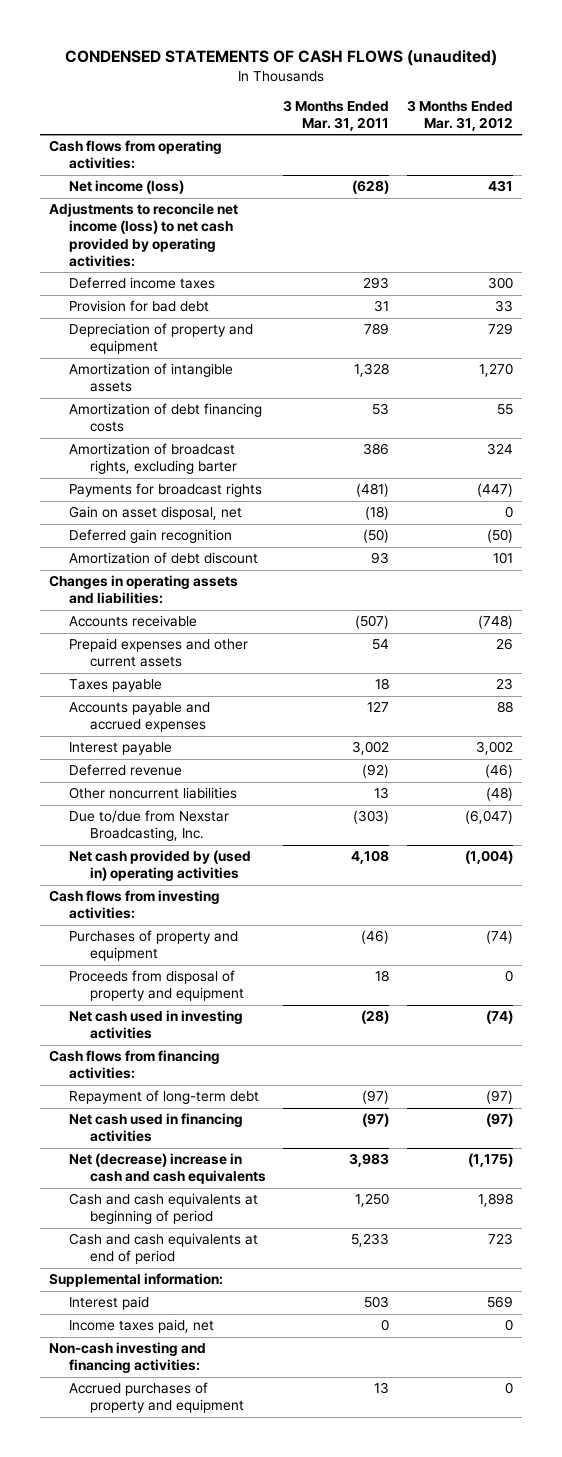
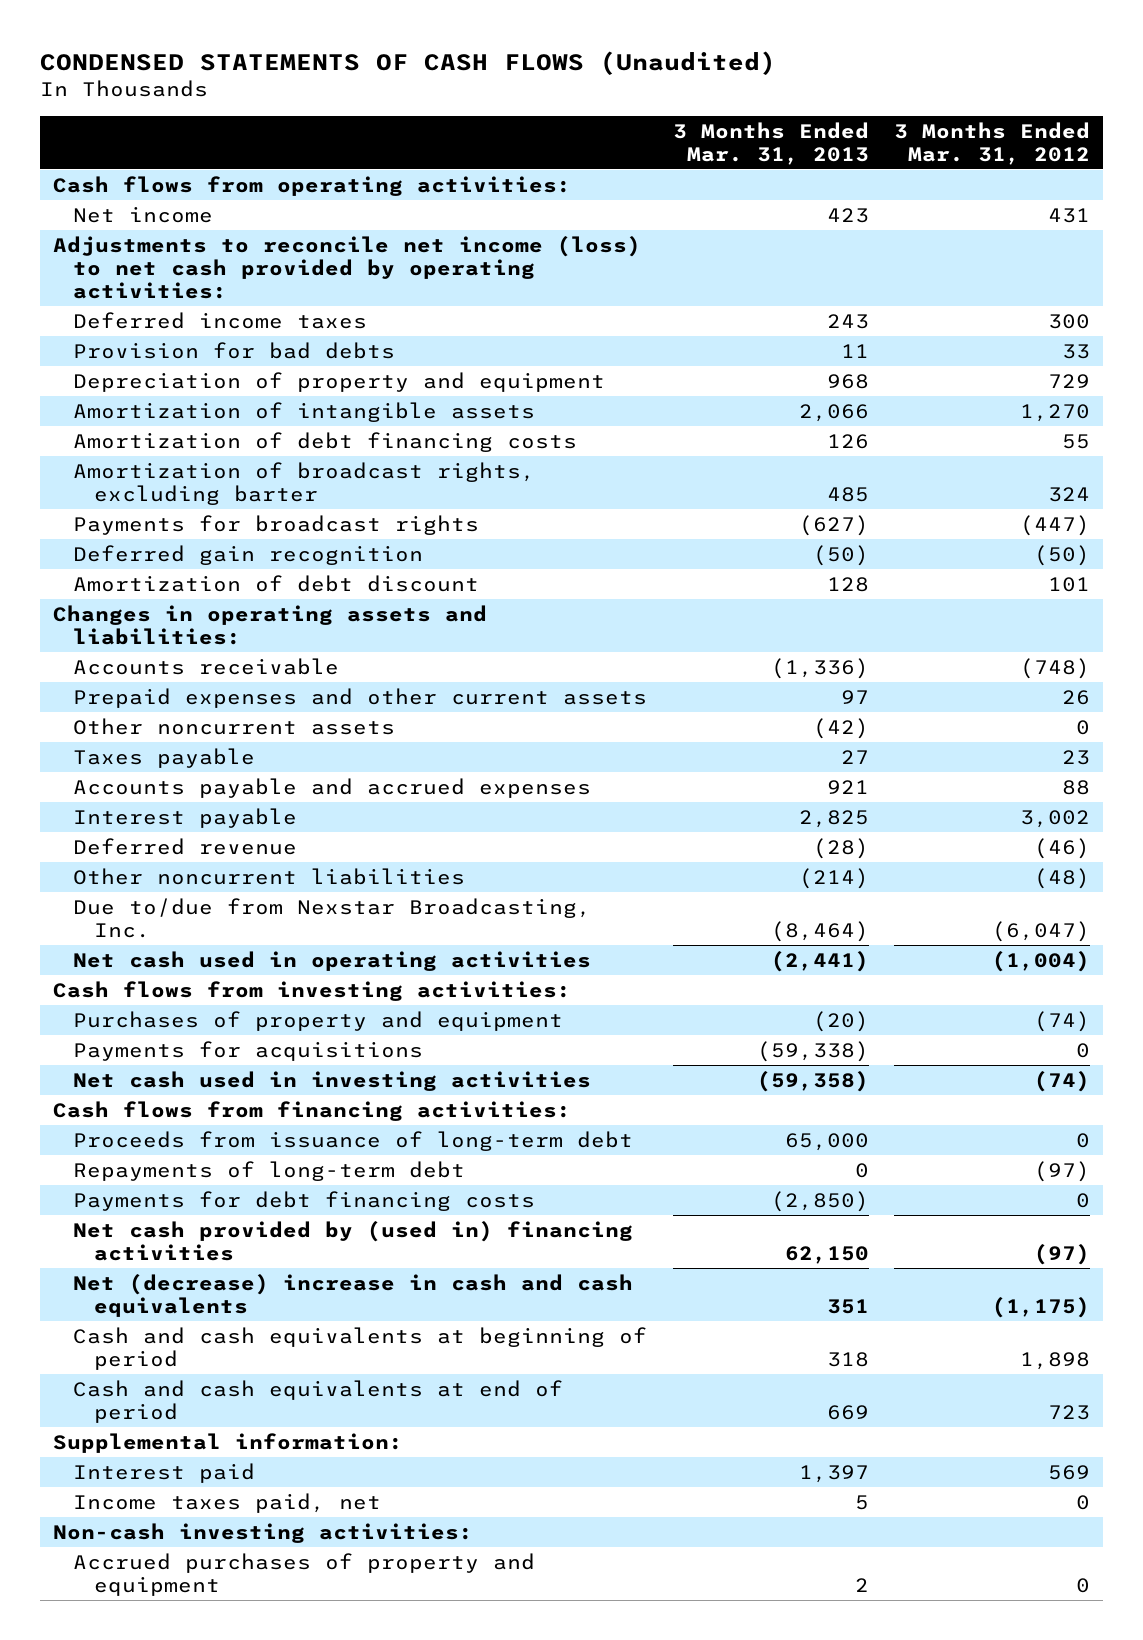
- CONDENSED STATEMENTS OF CASH FLOWS (unaudited)
+ CONDENSED STATEMENTS OF CASH FLOWS (Unaudited)
- | 3 Months Ended Mar. 31, 2011 | 3 Months Ended Mar. 31, 2012
+ | 3 Months Ended Mar. 31, 2013 | 3 Months Ended Mar. 31, 2012
- Net income (loss) | (628) | 431
+ Net income | 423 | 431
- Provision for bad debt | 31 | 33
+ Provision for bad debts | 11 | 33
- Gain on asset disposal, net | (18) | 0
+ Other noncurrent assets | (42) | 0
- Net cash provided by (used in) operating activities | 4,108 | (1,004)
+ Net cash used in operating activities | (2,441) | (1,004)
- Proceeds from disposal of property and equipment | 18 | 0
+ Payments for acquisitions | (59,338) | 0
- Repayment of long-term debt | (97) | (97)
- Net cash used in financing activities | (97) | (97)
+ Proceeds from issuance of long-term debt | 65,000 | 0
+ Repayments of long-term debt | 0 | (97)
+ Payments for debt financing costs | (2,850) | 0
+ Net cash provided by (used in) financing activities | 62,150 | (97)
- Non-cash investing and financing activities:
+ Non-cash investing activities:

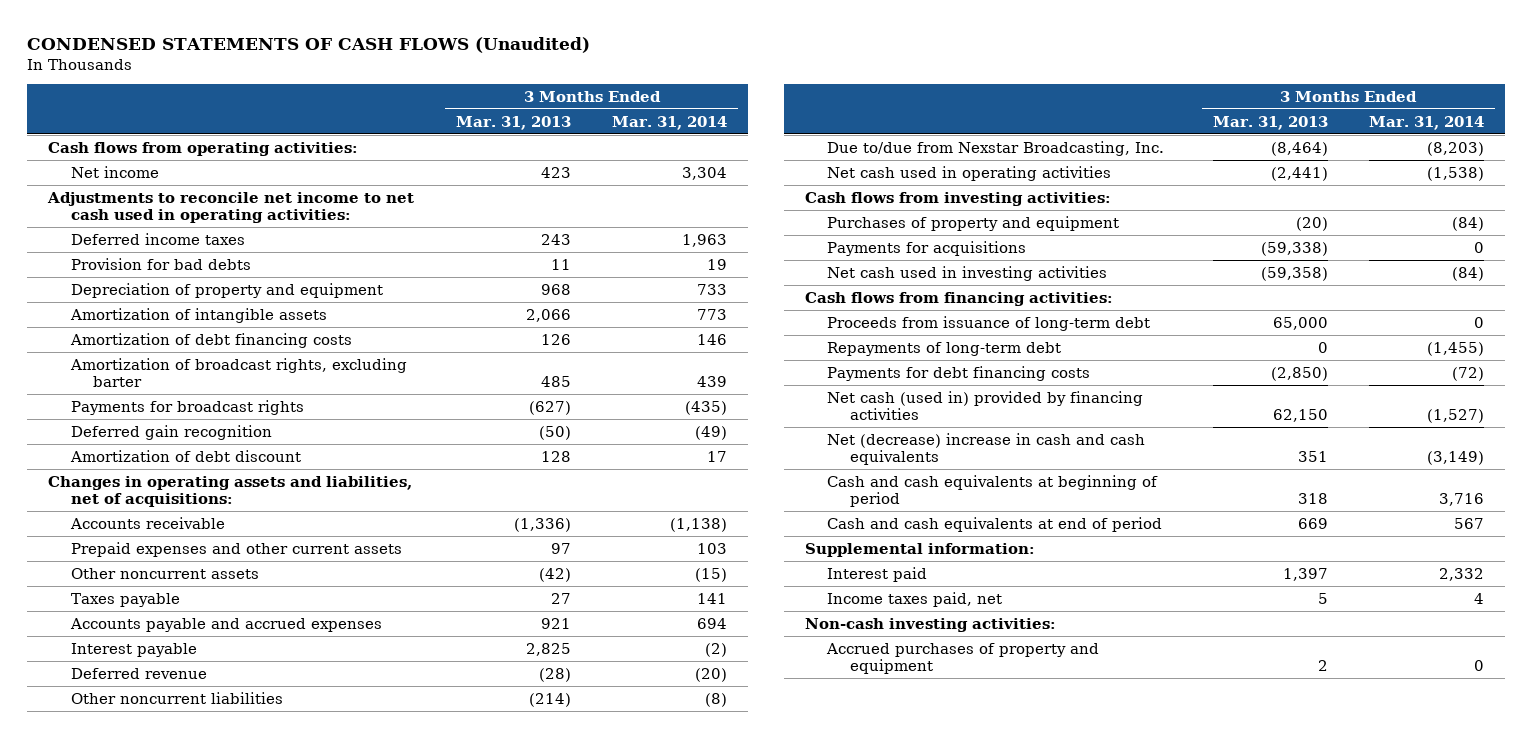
- | 3 Months Ended Mar. 31, 2013 | 3 Months Ended Mar. 31, 2012
+ | 3 Months Ended Mar. 31, 2013 | 3 Months Ended Mar. 31, 2014
- Adjustments to reconcile net income (loss) to net cash provided by operating activities:
+ Adjustments to reconcile net income to net cash used in operating activities:
- Changes in operating assets and liabilities:
+ Changes in operating assets and liabilities, net of acquisitions:
- Net cash provided by (used in) financing activities | 62,150 | (97)
+ Net cash (used in) provided by financing activities | 62,150 | (1,527)

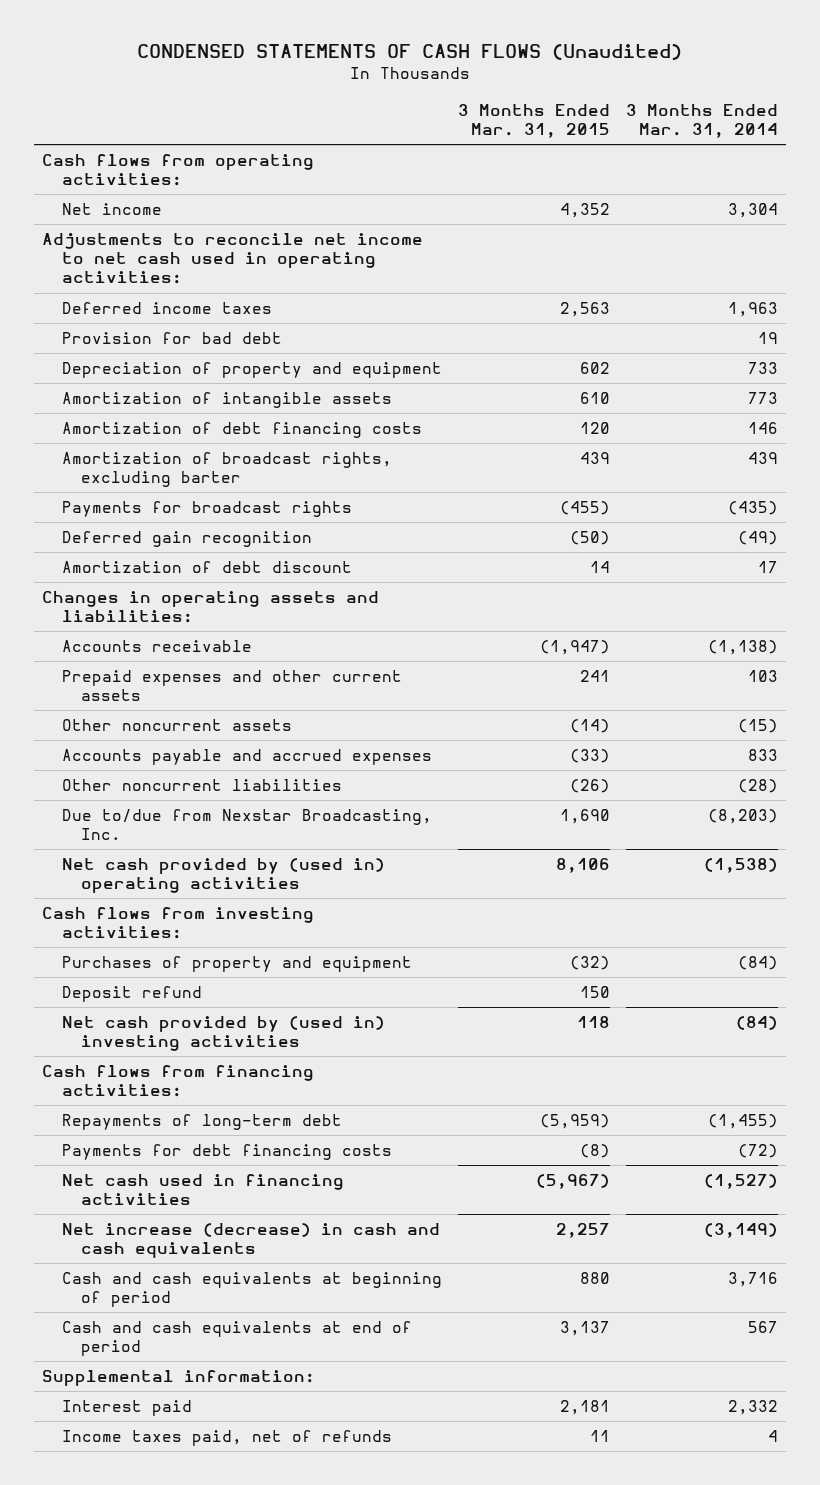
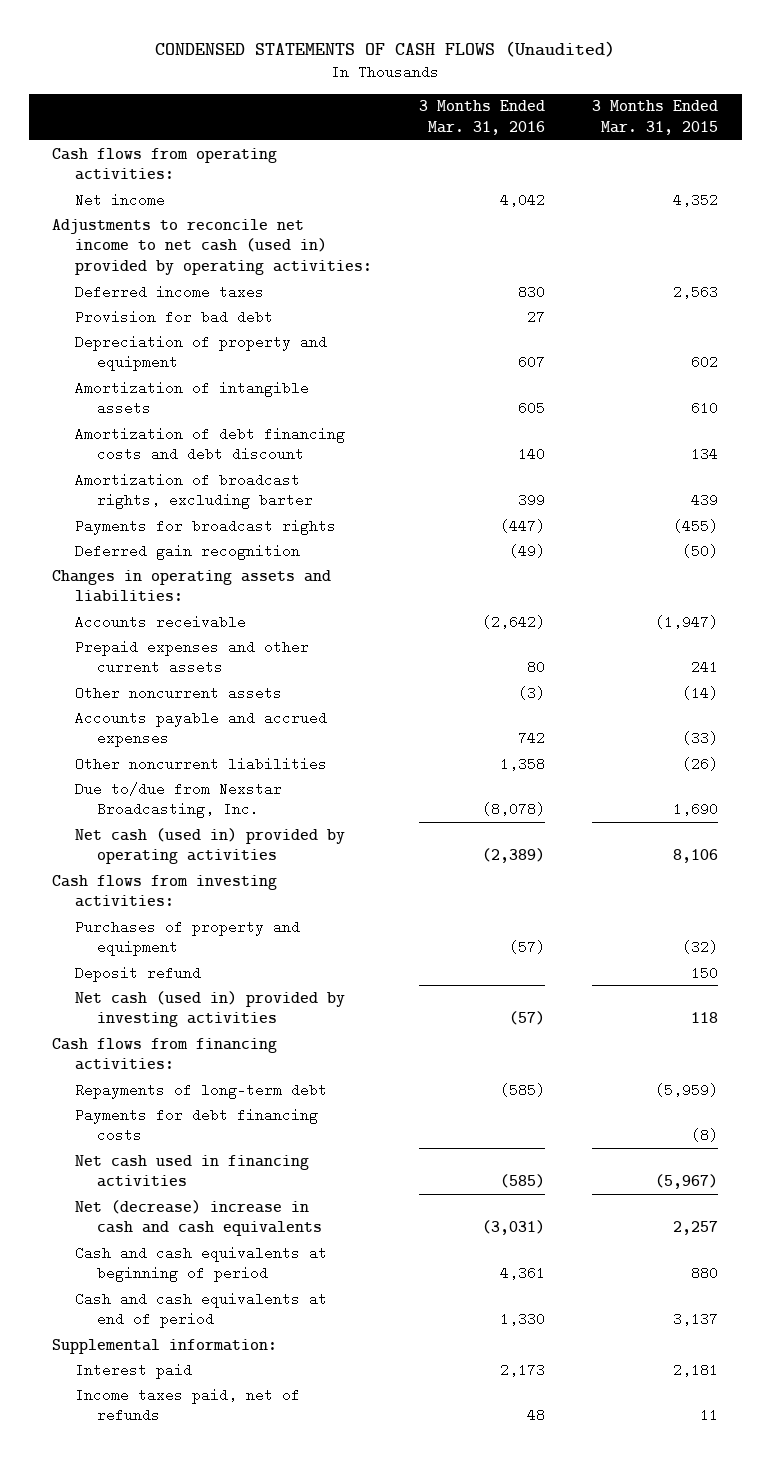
- | 3 Months Ended Mar. 31, 2015 | 3 Months Ended Mar. 31, 2014
+ | 3 Months Ended Mar. 31, 2016 | 3 Months Ended Mar. 31, 2015
- Adjustments to reconcile net income to net cash used in operating activities:
+ Adjustments to reconcile net income to net cash (used in) provided by operating activities:
- Amortization of debt financing costs | 120 | 146
+ Amortization of debt financing costs and debt discount | 140 | 134
- Amortization of debt discount | 14 | 17
- Net cash provided by (used in) operating activities | 8,106 | (1,538)
+ Net cash (used in) provided by operating activities | (2,389) | 8,106
- Net cash provided by (used in) investing activities | 118 | (84)
+ Net cash (used in) provided by investing activities | (57) | 118
- Net increase (decrease) in cash and cash equivalents | 2,257 | (3,149)
+ Net (decrease) increase in cash and cash equivalents | (3,031) | 2,257

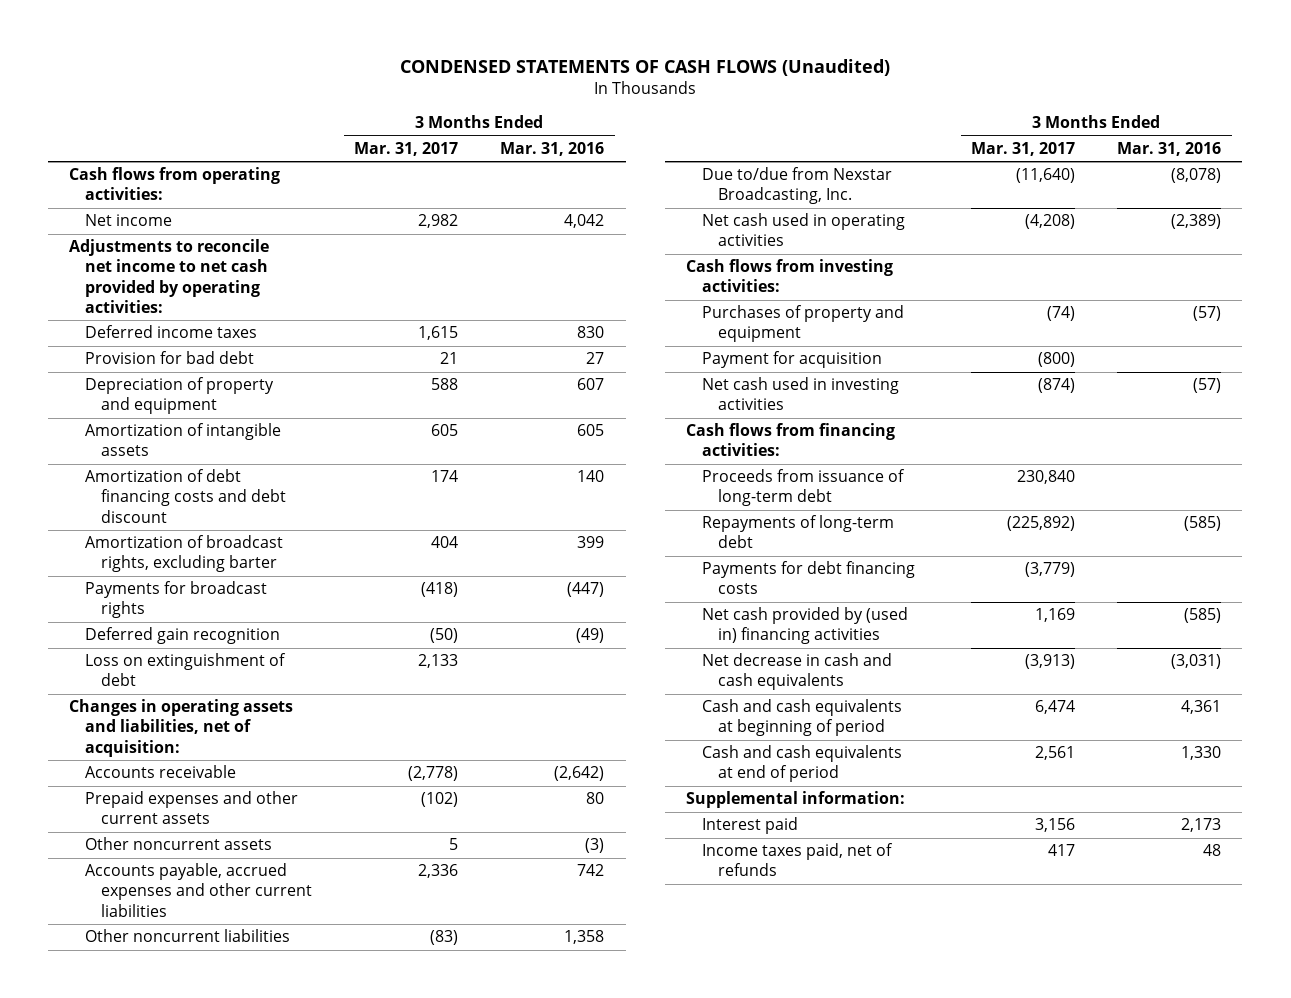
- | 3 Months Ended Mar. 31, 2016 | 3 Months Ended Mar. 31, 2015
+ | 3 Months Ended Mar. 31, 2017 | 3 Months Ended Mar. 31, 2016
- Adjustments to reconcile net income to net cash (used in) provided by operating activities:
+ Adjustments to reconcile net income to net cash provided by operating activities:
- Changes in operating assets and liabilities:
+ Loss on extinguishment of debt | 2,133 |
+ Changes in operating assets and liabilities, net of acquisition:
- Accounts payable and accrued expenses | 742 | (33)
+ Accounts payable, accrued expenses and other current liabilities | 2,336 | 742
- Net cash (used in) provided by operating activities | (2,389) | 8,106
+ Net cash used in operating activities | (4,208) | (2,389)
- Deposit refund | | 150
- Net cash (used in) provided by investing activities | (57) | 118
+ Payment for acquisition | (800) |
+ Net cash used in investing activities | (874) | (57)
+ Proceeds from issuance of long-term debt | 230,840 |
- Net cash used in financing activities | (585) | (5,967)
- Net (decrease) increase in cash and cash equivalents | (3,031) | 2,257
+ Net cash provided by (used in) financing activities | 1,169 | (585)
+ Net decrease in cash and cash equivalents | (3,913) | (3,031)

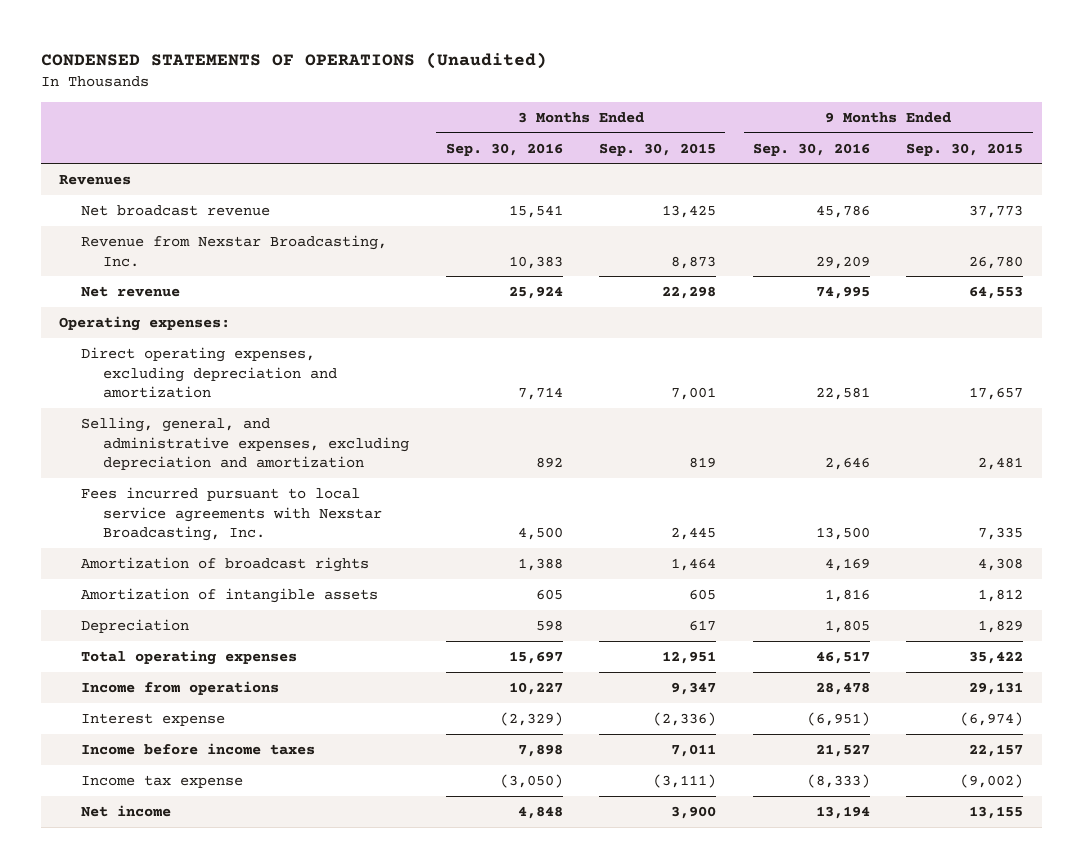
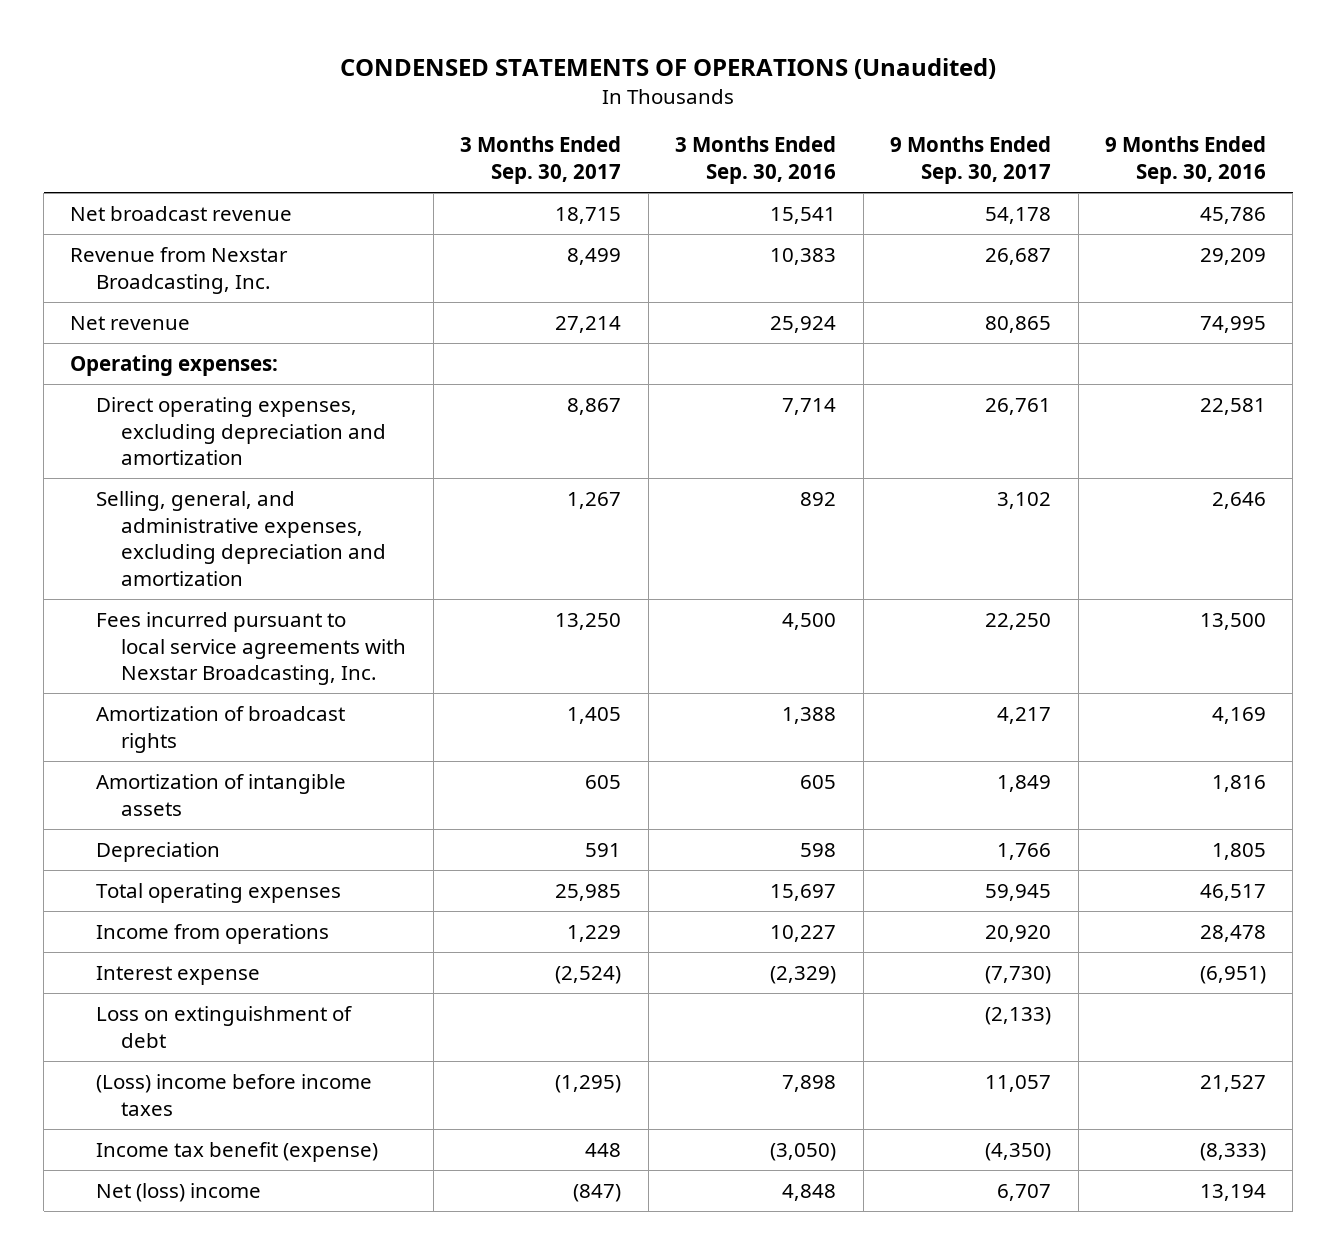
- | 3 Months Ended Sep. 30, 2016 | 3 Months Ended Sep. 30, 2015 | 9 Months Ended Sep. 30, 2016 | 9 Months Ended Sep. 30, 2015
+ | 3 Months Ended Sep. 30, 2017 | 3 Months Ended Sep. 30, 2016 | 9 Months Ended Sep. 30, 2017 | 9 Months Ended Sep. 30, 2016
- Revenues
- Income before income taxes | 7,898 | 7,011 | 21,527 | 22,157
- Income tax expense | (3,050) | (3,111) | (8,333) | (9,002)
- Net income | 4,848 | 3,900 | 13,194 | 13,155
+ Loss on extinguishment of debt | | | (2,133) |
+ (Loss) income before income taxes | (1,295) | 7,898 | 11,057 | 21,527
+ Income tax benefit (expense) | 448 | (3,050) | (4,350) | (8,333)
+ Net (loss) income | (847) | 4,848 | 6,707 | 13,194

